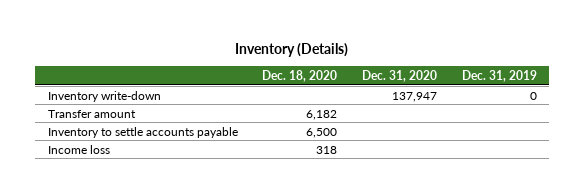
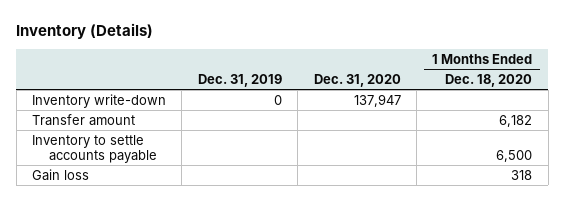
- | Dec. 18, 2020 | Dec. 31, 2020 | Dec. 31, 2019
+ | Dec. 31, 2019 | Dec. 31, 2020 | 1 Months Ended Dec. 18, 2020
- Income loss | 318 | |
+ Gain loss | | | 318

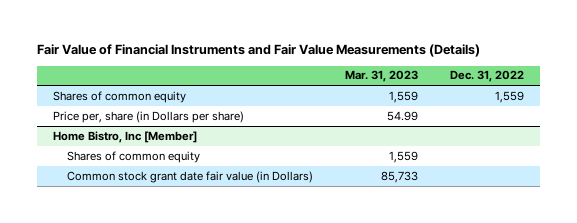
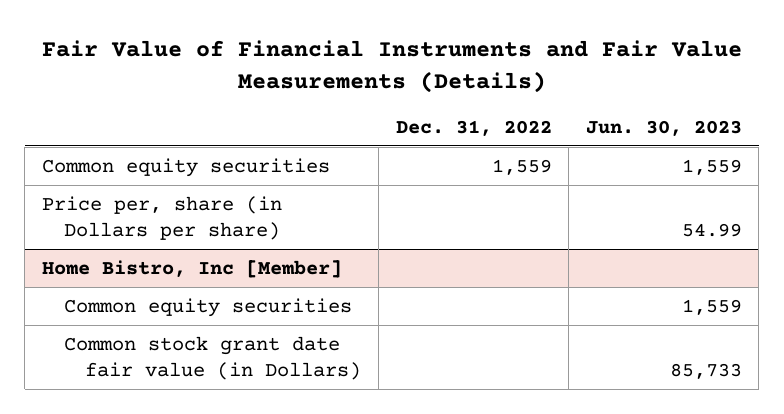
- | Mar. 31, 2023 | Dec. 31, 2022
+ | Dec. 31, 2022 | Jun. 30, 2023
- Shares of common equity | 1,559 | 1,559
+ Common equity securities | 1,559 | 1,559
@ Home Bistro, Inc [Member]
- Shares of common equity | 1,559 |
+ Common equity securities | | 1,559

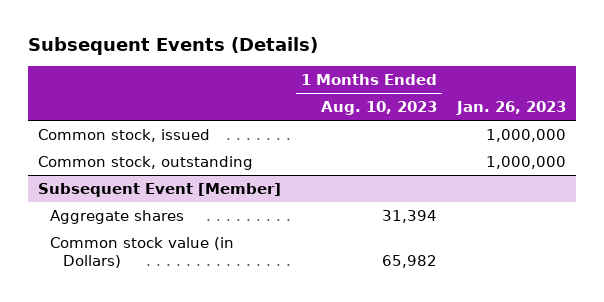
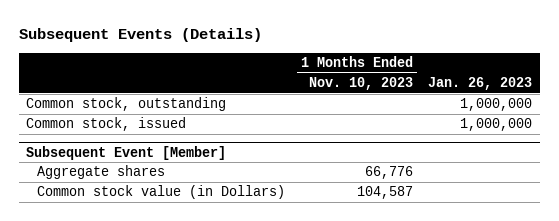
- | 1 Months Ended Aug. 10, 2023 | Jan. 26, 2023
+ | 1 Months Ended Nov. 10, 2023 | Jan. 26, 2023
moved down: Common stock, issued | | 1,000,000

